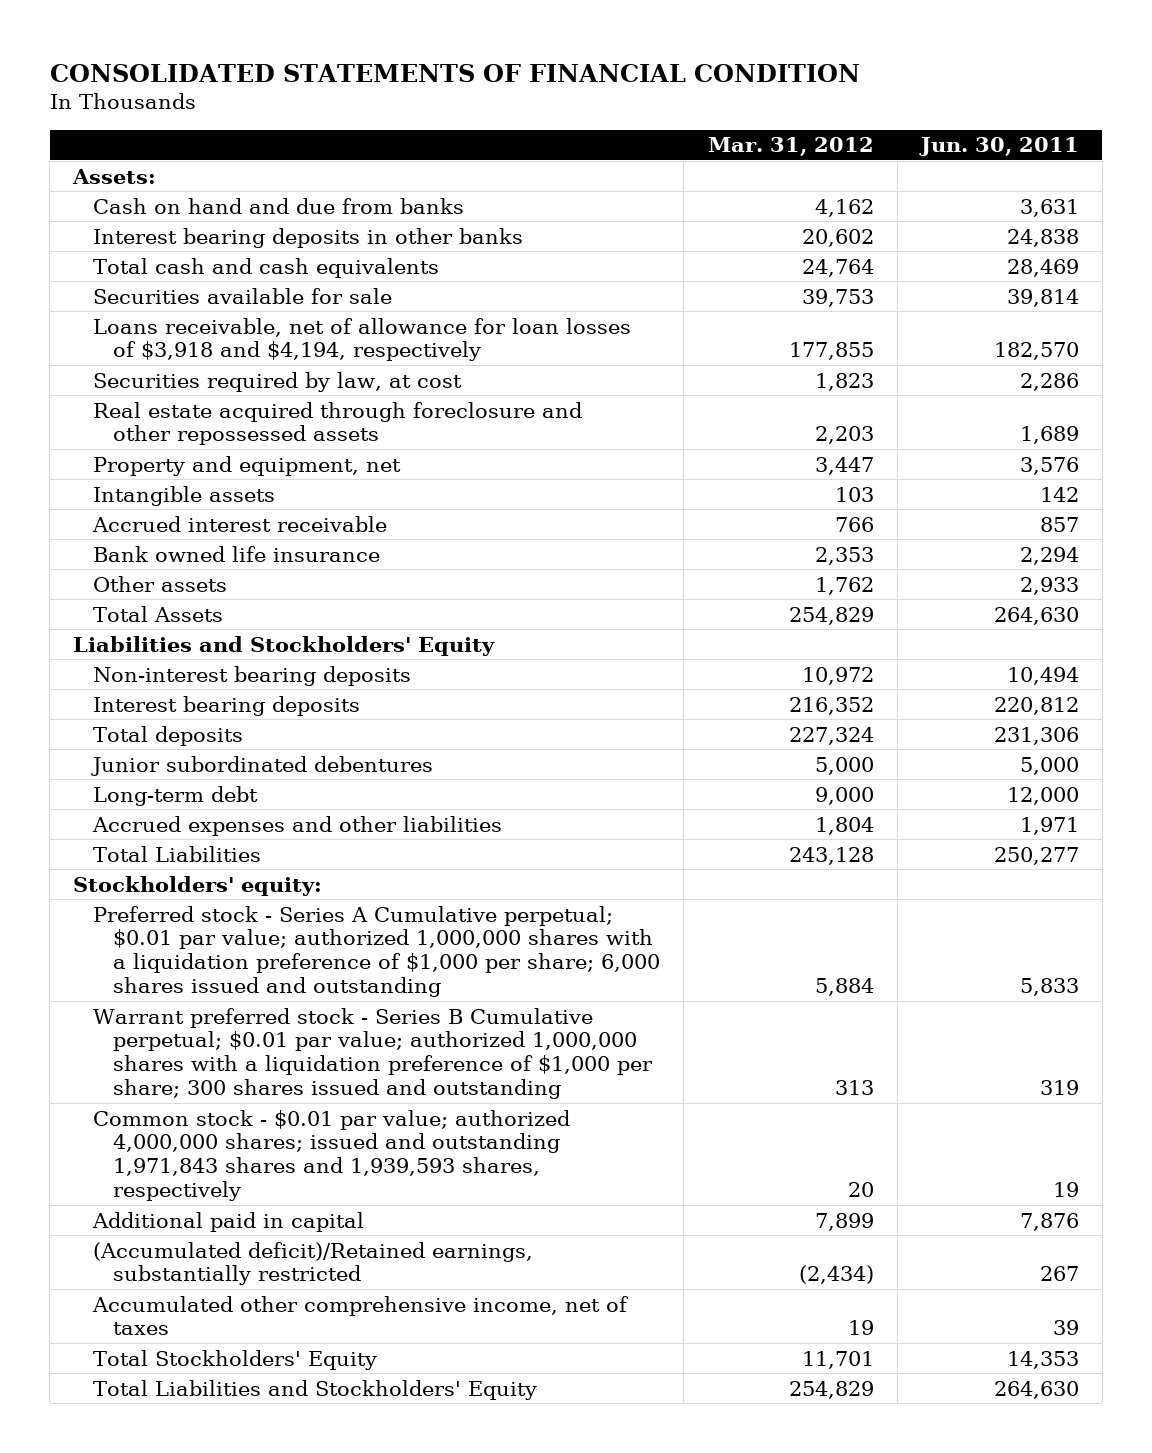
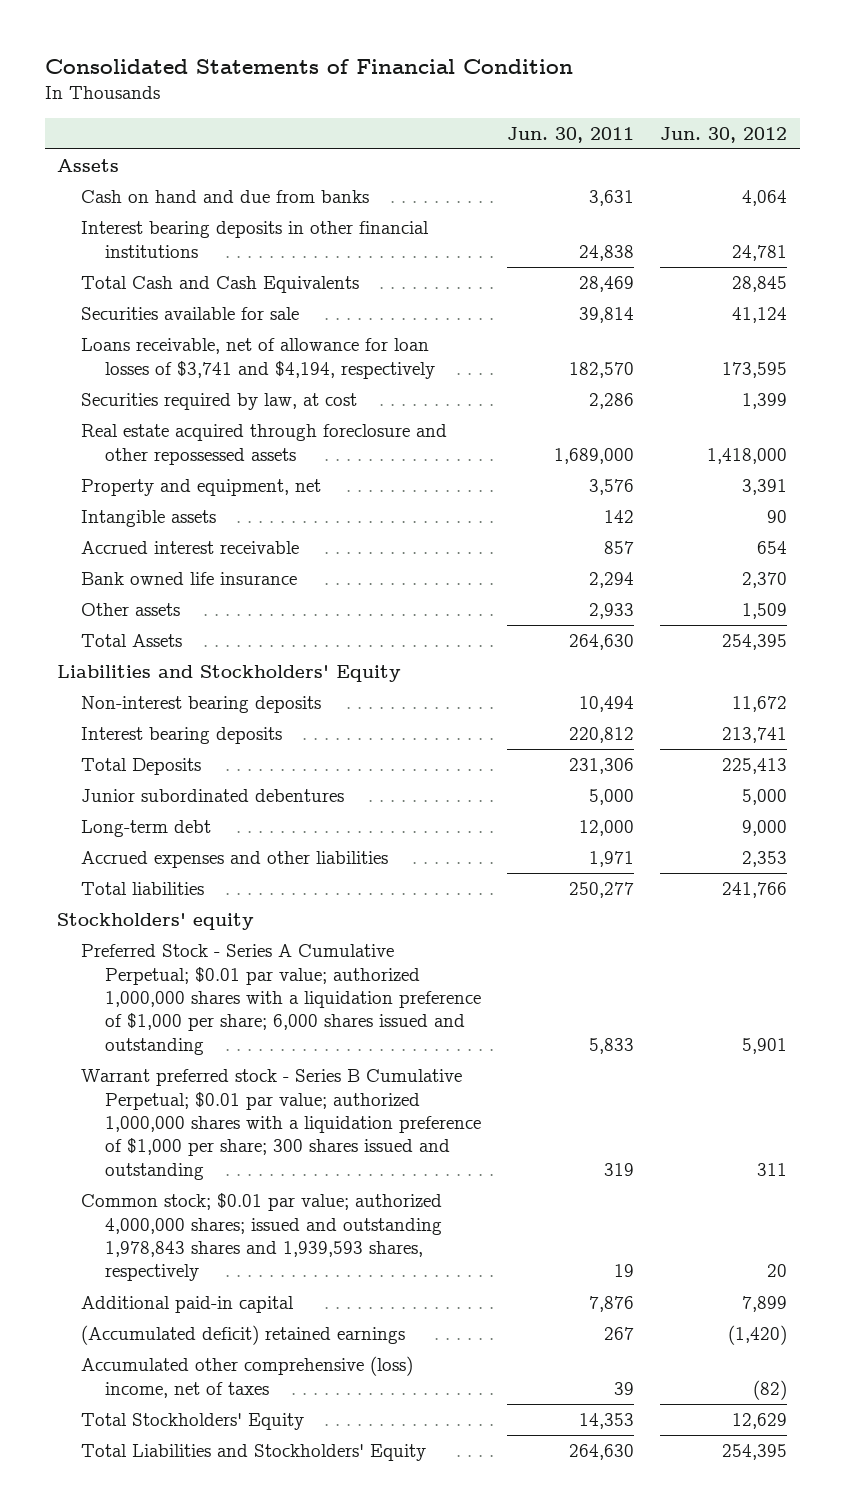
- CONSOLIDATED STATEMENTS OF FINANCIAL CONDITION
+ Consolidated Statements of Financial Condition
- | Mar. 31, 2012 | Jun. 30, 2011
+ | Jun. 30, 2011 | Jun. 30, 2012
- Assets:
+ Assets
- Interest bearing deposits in other banks | 20,602 | 24,838
- Total cash and cash equivalents | 24,764 | 28,469
+ Interest bearing deposits in other financial institutions | 24,838 | 24,781
+ Total Cash and Cash Equivalents | 28,469 | 28,845
- Loans receivable, net of allowance for loan losses of $3,918 and $4,194, respectively | 177,855 | 182,570
+ Loans receivable, net of allowance for loan losses of $3,741 and $4,194, respectively | 182,570 | 173,595
- Real estate acquired through foreclosure and other repossessed assets | 2,203 | 1,689
+ Real estate acquired through foreclosure and other repossessed assets | 1,689,000 | 1,418,000
- Total deposits | 227,324 | 231,306
+ Total Deposits | 231,306 | 225,413
- Total Liabilities | 243,128 | 250,277
- Stockholders' equity:
- Preferred stock - Series A Cumulative perpetual; $0.01 par value; authorized 1,000,000 shares with a liquidation preference of $1,000 per share; 6,000 shares issued and outstanding | 5,884 | 5,833
- Warrant preferred stock - Series B Cumulative perpetual; $0.01 par value; authorized 1,000,000 shares with a liquidation preference of $1,000 per share; 300 shares issued and outstanding | 313 | 319
- Common stock - $0.01 par value; authorized 4,000,000 shares; issued and outstanding 1,971,843 shares and 1,939,593 shares, respectively | 20 | 19
- Additional paid in capital | 7,899 | 7,876
- (Accumulated deficit)/Retained earnings, substantially restricted | (2,434) | 267
- Accumulated other comprehensive income, net of taxes | 19 | 39
+ Total liabilities | 250,277 | 241,766
+ Stockholders' equity
+ Preferred Stock - Series A Cumulative Perpetual; $0.01 par value; authorized 1,000,000 shares with a liquidation preference of $1,000 per share; 6,000 shares issued and outstanding | 5,833 | 5,901
+ Warrant preferred stock - Series B Cumulative Perpetual; $0.01 par value; authorized 1,000,000 shares with a liquidation preference of $1,000 per share; 300 shares issued and outstanding | 319 | 311
+ Common stock; $0.01 par value; authorized 4,000,000 shares; issued and outstanding 1,978,843 shares and 1,939,593 shares, respectively | 19 | 20
+ Additional paid-in capital | 7,876 | 7,899
+ (Accumulated deficit) retained earnings | 267 | (1,420)
+ Accumulated other comprehensive (loss) income, net of taxes | 39 | (82)

